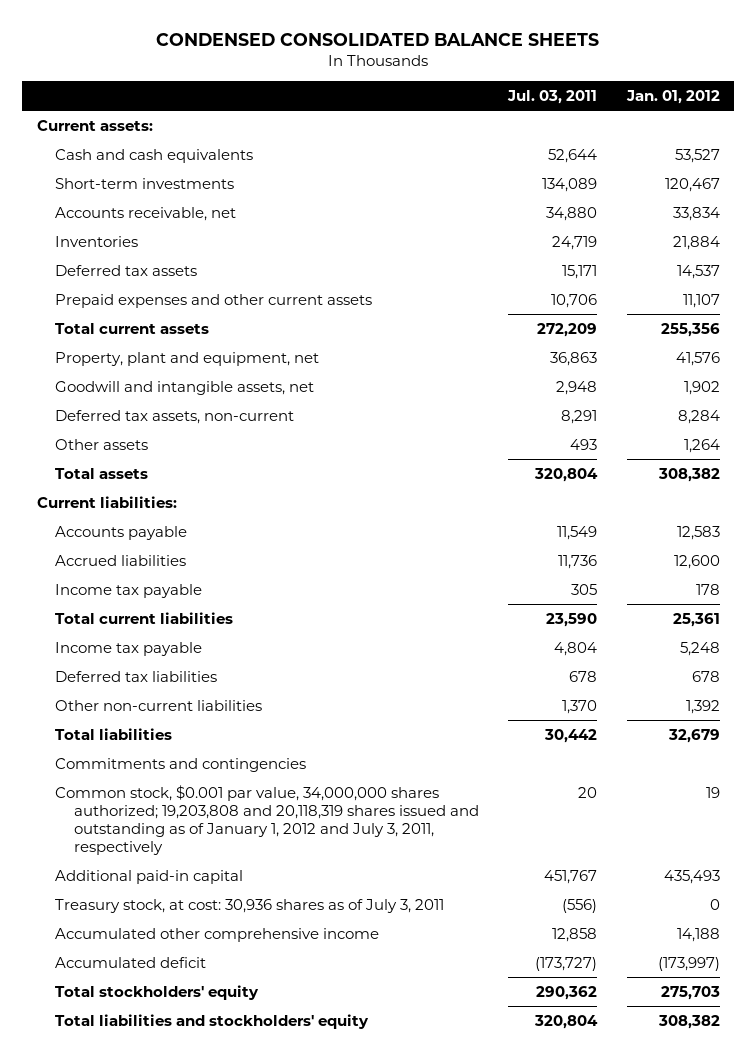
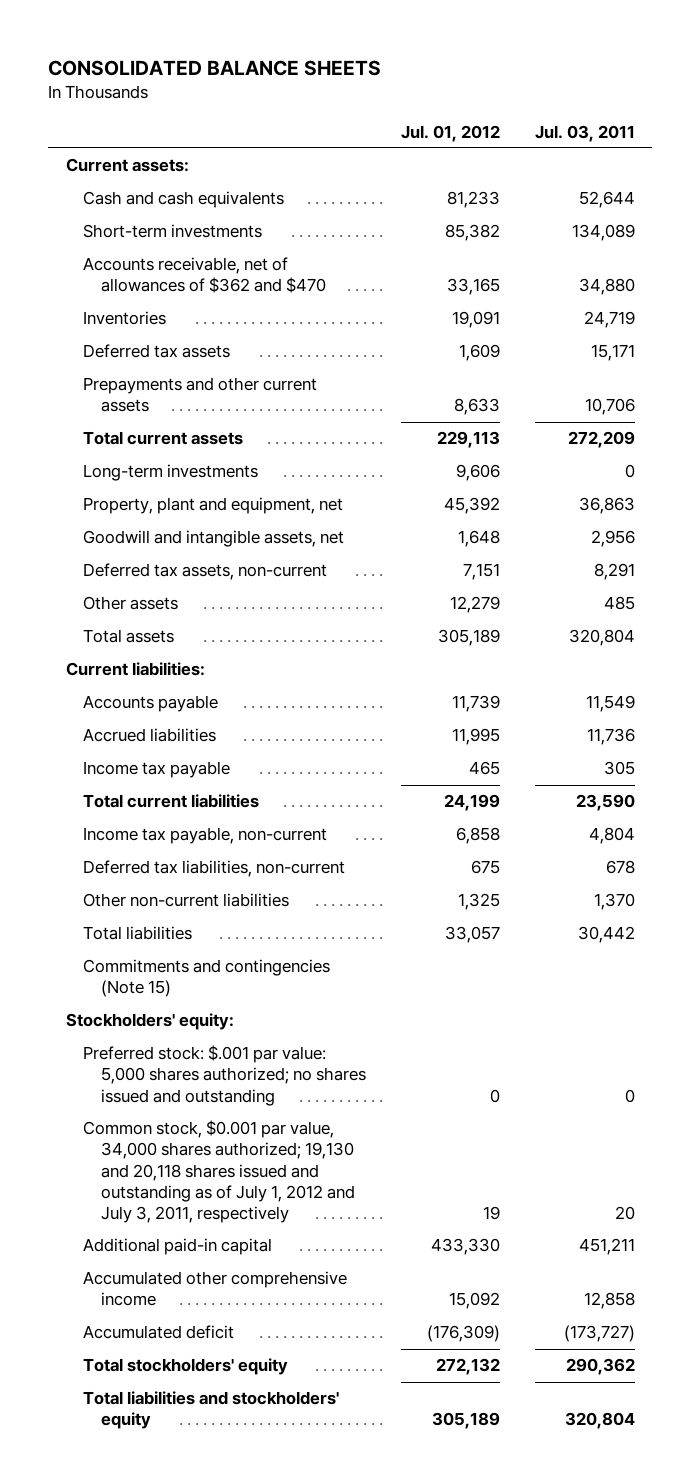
- CONDENSED CONSOLIDATED BALANCE SHEETS
+ CONSOLIDATED BALANCE SHEETS
- | Jul. 03, 2011 | Jan. 01, 2012
+ | Jul. 01, 2012 | Jul. 03, 2011
- Accounts receivable, net | 34,880 | 33,834
+ Accounts receivable, net of allowances of $362 and $470 | 33,165 | 34,880
- Prepaid expenses and other current assets | 10,706 | 11,107
+ Prepayments and other current assets | 8,633 | 10,706
+ Long-term investments | 9,606 | 0
- Goodwill and intangible assets, net | 2,948 | 1,902
+ Goodwill and intangible assets, net | 1,648 | 2,956
- Other assets | 493 | 1,264
+ Other assets | 12,279 | 485
- Income tax payable | 4,804 | 5,248
- Deferred tax liabilities | 678 | 678
+ Income tax payable, non-current | 6,858 | 4,804
+ Deferred tax liabilities, non-current | 675 | 678
- Commitments and contingencies
- Common stock, $0.001 par value, 34,000,000 shares authorized; 19,203,808 and 20,118,319 shares issued and outstanding as of January 1, 2012 and July 3, 2011, respectively | 20 | 19
- Additional paid-in capital | 451,767 | 435,493
- Treasury stock, at cost: 30,936 shares as of July 3, 2011 | (556) | 0
+ Commitments and contingencies (Note 15)
+ Stockholders' equity:
+ Preferred stock: $.001 par value: 5,000 shares authorized; no shares issued and outstanding | 0 | 0
+ Common stock, $0.001 par value, 34,000 shares authorized; 19,130 and 20,118 shares issued and outstanding as of July 1, 2012 and July 3, 2011, respectively | 19 | 20
+ Additional paid-in capital | 433,330 | 451,211

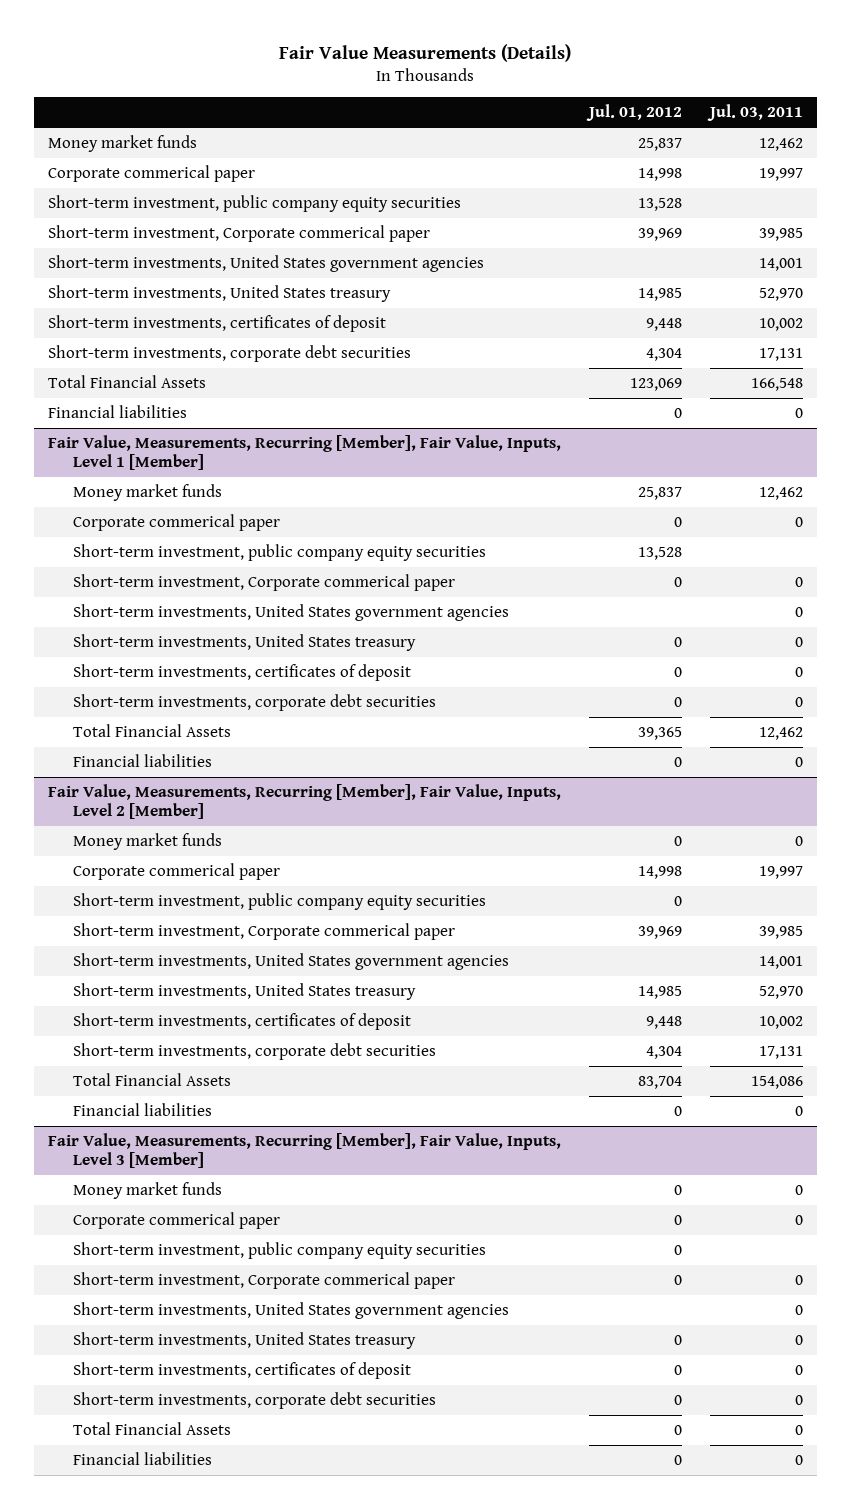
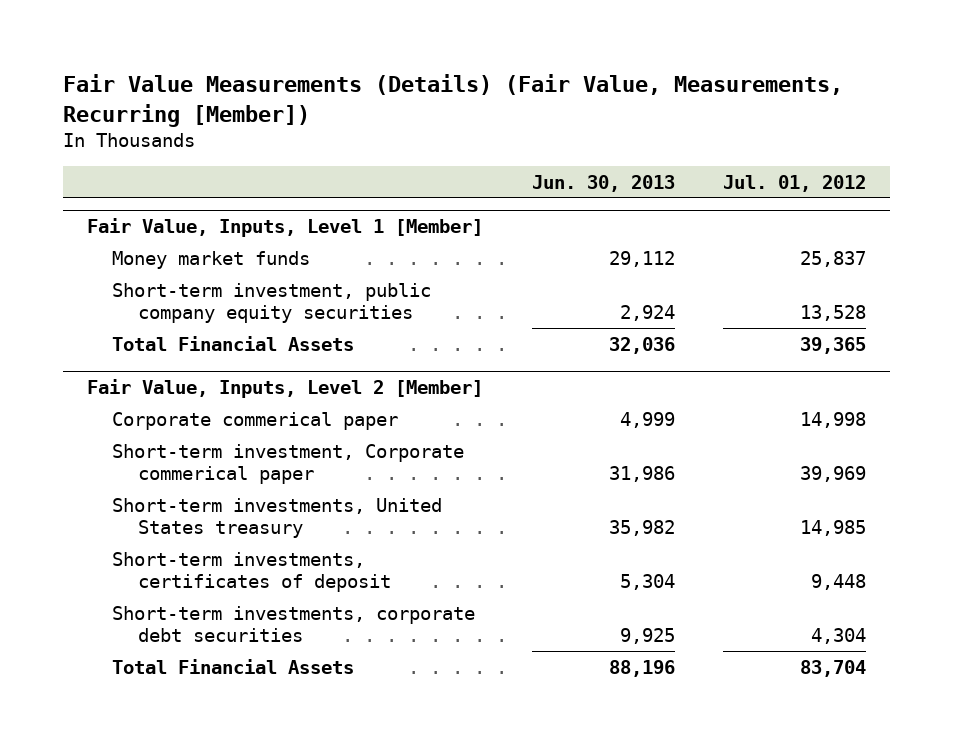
- Fair Value Measurements (Details)
+ Fair Value Measurements (Details) (Fair Value, Measurements, Recurring [Member])
- | Jul. 01, 2012 | Jul. 03, 2011
+ | Jun. 30, 2013 | Jul. 01, 2012
- Money market funds | 25,837 | 12,462
- Corporate commerical paper | 14,998 | 19,997
- Short-term investment, public company equity securities | 13,528 |
- Short-term investment, Corporate commerical paper | 39,969 | 39,985
- Short-term investments, United States government agencies | | 14,001
- Short-term investments, United States treasury | 14,985 | 52,970
- Short-term investments, certificates of deposit | 9,448 | 10,002
- Short-term investments, corporate debt securities | 4,304 | 17,131
- Total Financial Assets | 123,069 | 166,548
- Financial liabilities | 0 | 0
- Fair Value, Measurements, Recurring [Member], Fair Value, Inputs, Level 1 [Member]
+ Fair Value, Inputs, Level 1 [Member]
- Corporate commerical paper | 0 | 0
- Short-term investment, Corporate commerical paper | 0 | 0
- Short-term investments, United States government agencies | | 0
- Short-term investments, United States treasury | 0 | 0
- Short-term investments, certificates of deposit | 0 | 0
- Short-term investments, corporate debt securities | 0 | 0
- Financial liabilities | 0 | 0
- Fair Value, Measurements, Recurring [Member], Fair Value, Inputs, Level 2 [Member]
- Money market funds | 0 | 0
+ Fair Value, Inputs, Level 2 [Member]
- Short-term investment, public company equity securities | 0 |
- Short-term investments, United States government agencies | | 14,001
- Financial liabilities | 0 | 0
- Fair Value, Measurements, Recurring [Member], Fair Value, Inputs, Level 3 [Member]
- Money market funds | 0 | 0
- Corporate commerical paper | 0 | 0
- Short-term investment, public company equity securities | 0 |
- Short-term investment, Corporate commerical paper | 0 | 0
- Short-term investments, United States government agencies | | 0
- Short-term investments, United States treasury | 0 | 0
- Short-term investments, certificates of deposit | 0 | 0
- Short-term investments, corporate debt securities | 0 | 0
- Total Financial Assets | 0 | 0
- Financial liabilities | 0 | 0

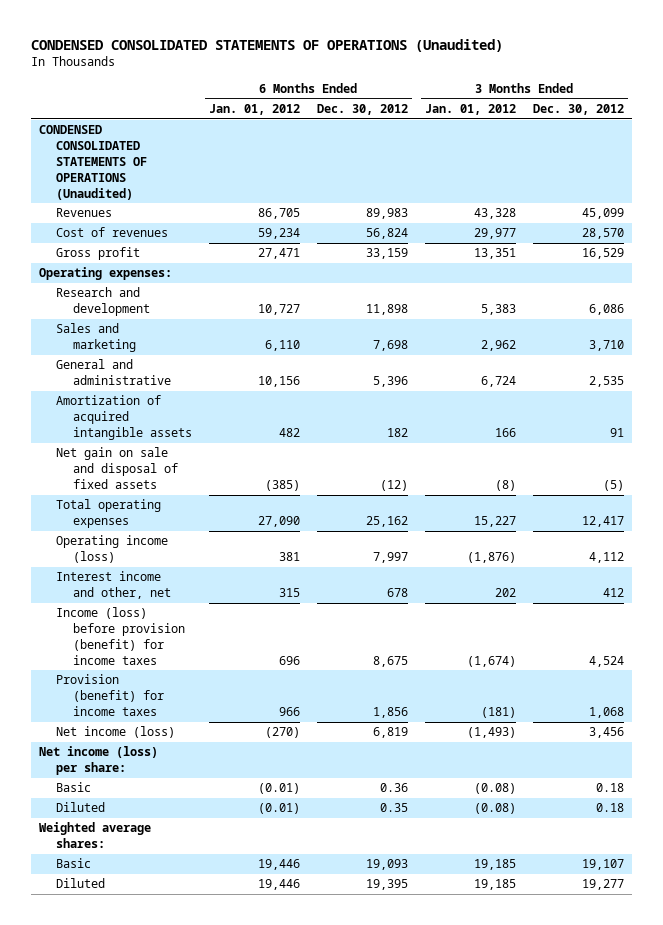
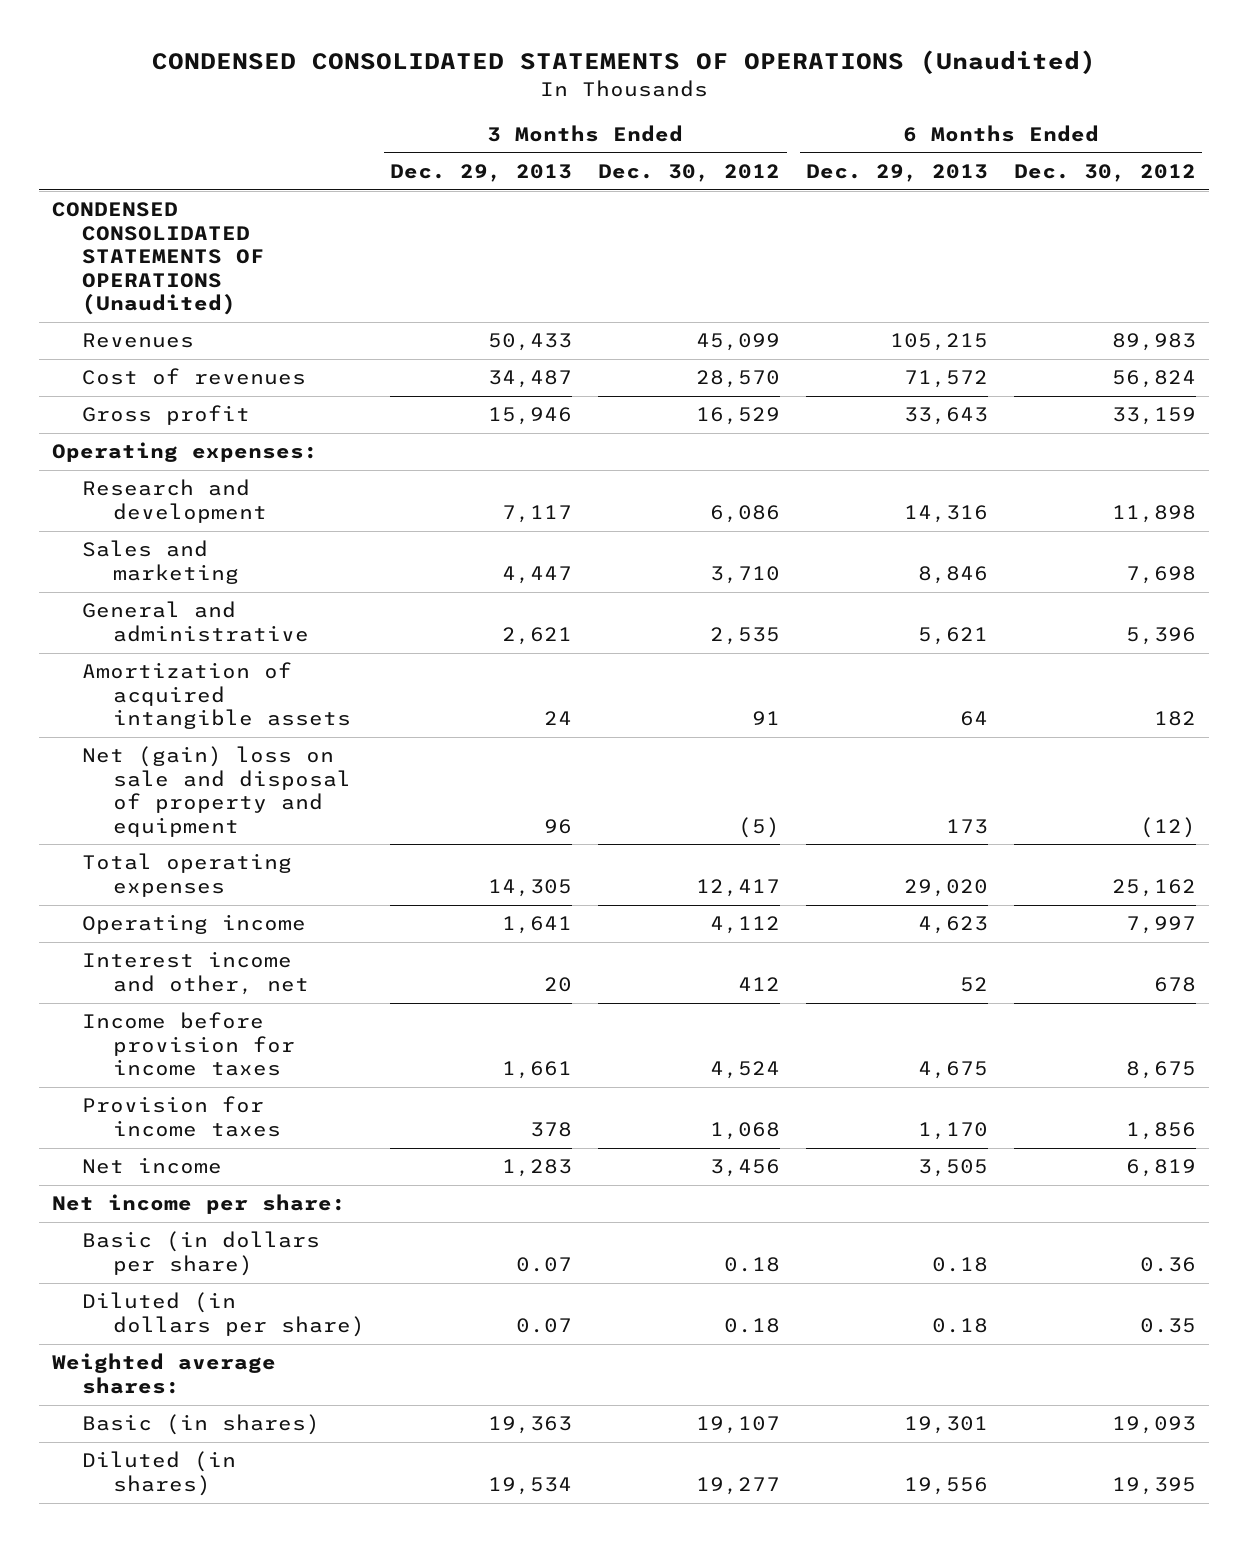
- | 6 Months Ended Jan. 01, 2012 | 6 Months Ended Dec. 30, 2012 | 3 Months Ended Jan. 01, 2012 | 3 Months Ended Dec. 30, 2012
+ | 3 Months Ended Dec. 29, 2013 | 3 Months Ended Dec. 30, 2012 | 6 Months Ended Dec. 29, 2013 | 6 Months Ended Dec. 30, 2012
- Net gain on sale and disposal of fixed assets | (385) | (12) | (8) | (5)
+ Net (gain) loss on sale and disposal of property and equipment | 96 | (5) | 173 | (12)
- Operating income (loss) | 381 | 7,997 | (1,876) | 4,112
+ Operating income | 1,641 | 4,112 | 4,623 | 7,997
- Income (loss) before provision (benefit) for income taxes | 696 | 8,675 | (1,674) | 4,524
- Provision (benefit) for income taxes | 966 | 1,856 | (181) | 1,068
- Net income (loss) | (270) | 6,819 | (1,493) | 3,456
- Net income (loss) per share:
- Basic | (0.01) | 0.36 | (0.08) | 0.18
- Diluted | (0.01) | 0.35 | (0.08) | 0.18
+ Income before provision for income taxes | 1,661 | 4,524 | 4,675 | 8,675
+ Provision for income taxes | 378 | 1,068 | 1,170 | 1,856
+ Net income | 1,283 | 3,456 | 3,505 | 6,819
+ Net income per share:
+ Basic (in dollars per share) | 0.07 | 0.18 | 0.18 | 0.36
+ Diluted (in dollars per share) | 0.07 | 0.18 | 0.18 | 0.35
- Basic | 19,446 | 19,093 | 19,185 | 19,107
- Diluted | 19,446 | 19,395 | 19,185 | 19,277
+ Basic (in shares) | 19,363 | 19,107 | 19,301 | 19,093
+ Diluted (in shares) | 19,534 | 19,277 | 19,556 | 19,395

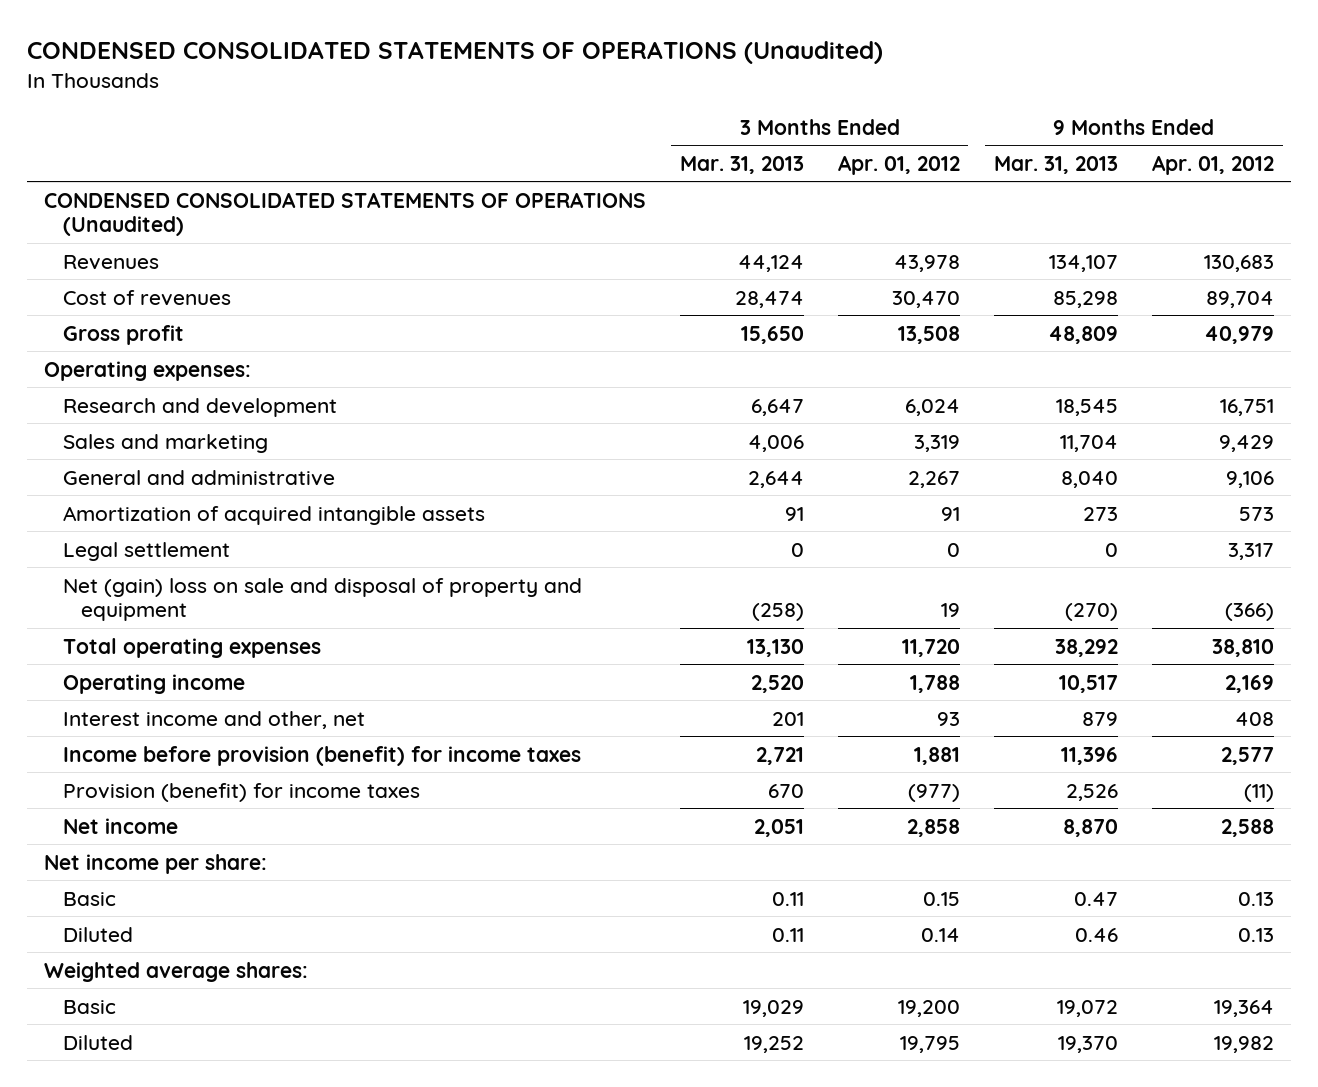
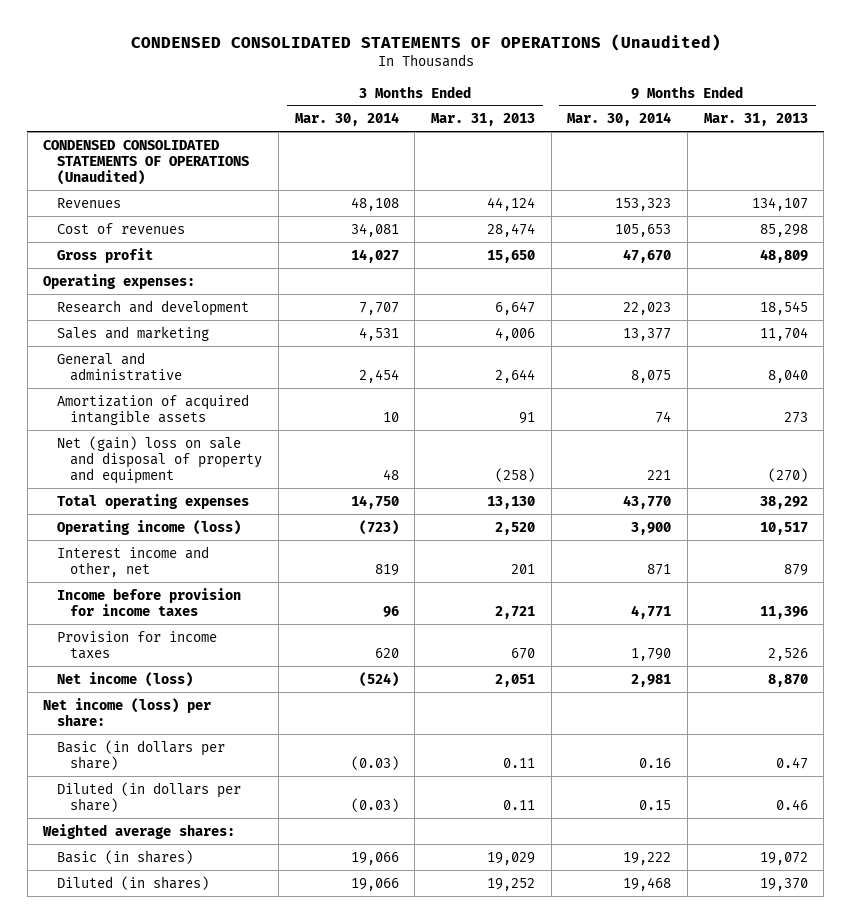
- | 3 Months Ended Mar. 31, 2013 | 3 Months Ended Apr. 01, 2012 | 9 Months Ended Mar. 31, 2013 | 9 Months Ended Apr. 01, 2012
+ | 3 Months Ended Mar. 30, 2014 | 3 Months Ended Mar. 31, 2013 | 9 Months Ended Mar. 30, 2014 | 9 Months Ended Mar. 31, 2013
- Legal settlement | 0 | 0 | 0 | 3,317
- Operating income | 2,520 | 1,788 | 10,517 | 2,169
+ Operating income (loss) | (723) | 2,520 | 3,900 | 10,517
- Income before provision (benefit) for income taxes | 2,721 | 1,881 | 11,396 | 2,577
- Provision (benefit) for income taxes | 670 | (977) | 2,526 | (11)
- Net income | 2,051 | 2,858 | 8,870 | 2,588
- Net income per share:
- Basic | 0.11 | 0.15 | 0.47 | 0.13
- Diluted | 0.11 | 0.14 | 0.46 | 0.13
+ Income before provision for income taxes | 96 | 2,721 | 4,771 | 11,396
+ Provision for income taxes | 620 | 670 | 1,790 | 2,526
+ Net income (loss) | (524) | 2,051 | 2,981 | 8,870
+ Net income (loss) per share:
+ Basic (in dollars per share) | (0.03) | 0.11 | 0.16 | 0.47
+ Diluted (in dollars per share) | (0.03) | 0.11 | 0.15 | 0.46
- Basic | 19,029 | 19,200 | 19,072 | 19,364
- Diluted | 19,252 | 19,795 | 19,370 | 19,982
+ Basic (in shares) | 19,066 | 19,029 | 19,222 | 19,072
+ Diluted (in shares) | 19,066 | 19,252 | 19,468 | 19,370

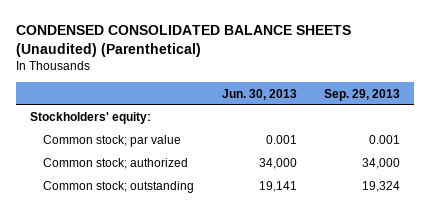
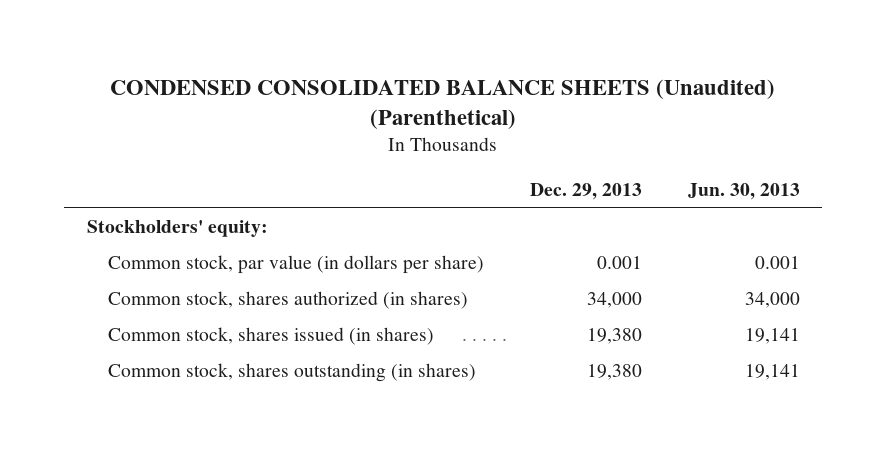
- | Jun. 30, 2013 | Sep. 29, 2013
+ | Dec. 29, 2013 | Jun. 30, 2013
- Common stock; par value | 0.001 | 0.001
- Common stock; authorized | 34,000 | 34,000
- Common stock; outstanding | 19,141 | 19,324
+ Common stock, par value (in dollars per share) | 0.001 | 0.001
+ Common stock, shares authorized (in shares) | 34,000 | 34,000
+ Common stock, shares issued (in shares) | 19,380 | 19,141
+ Common stock, shares outstanding (in shares) | 19,380 | 19,141

